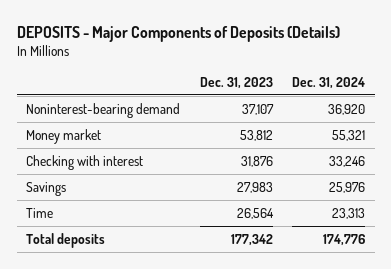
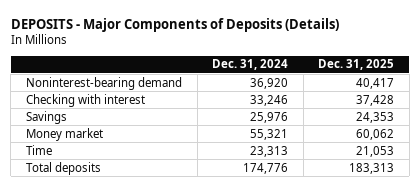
- | Dec. 31, 2023 | Dec. 31, 2024
+ | Dec. 31, 2024 | Dec. 31, 2025
moved down: Money market | 55,321 | 60,062

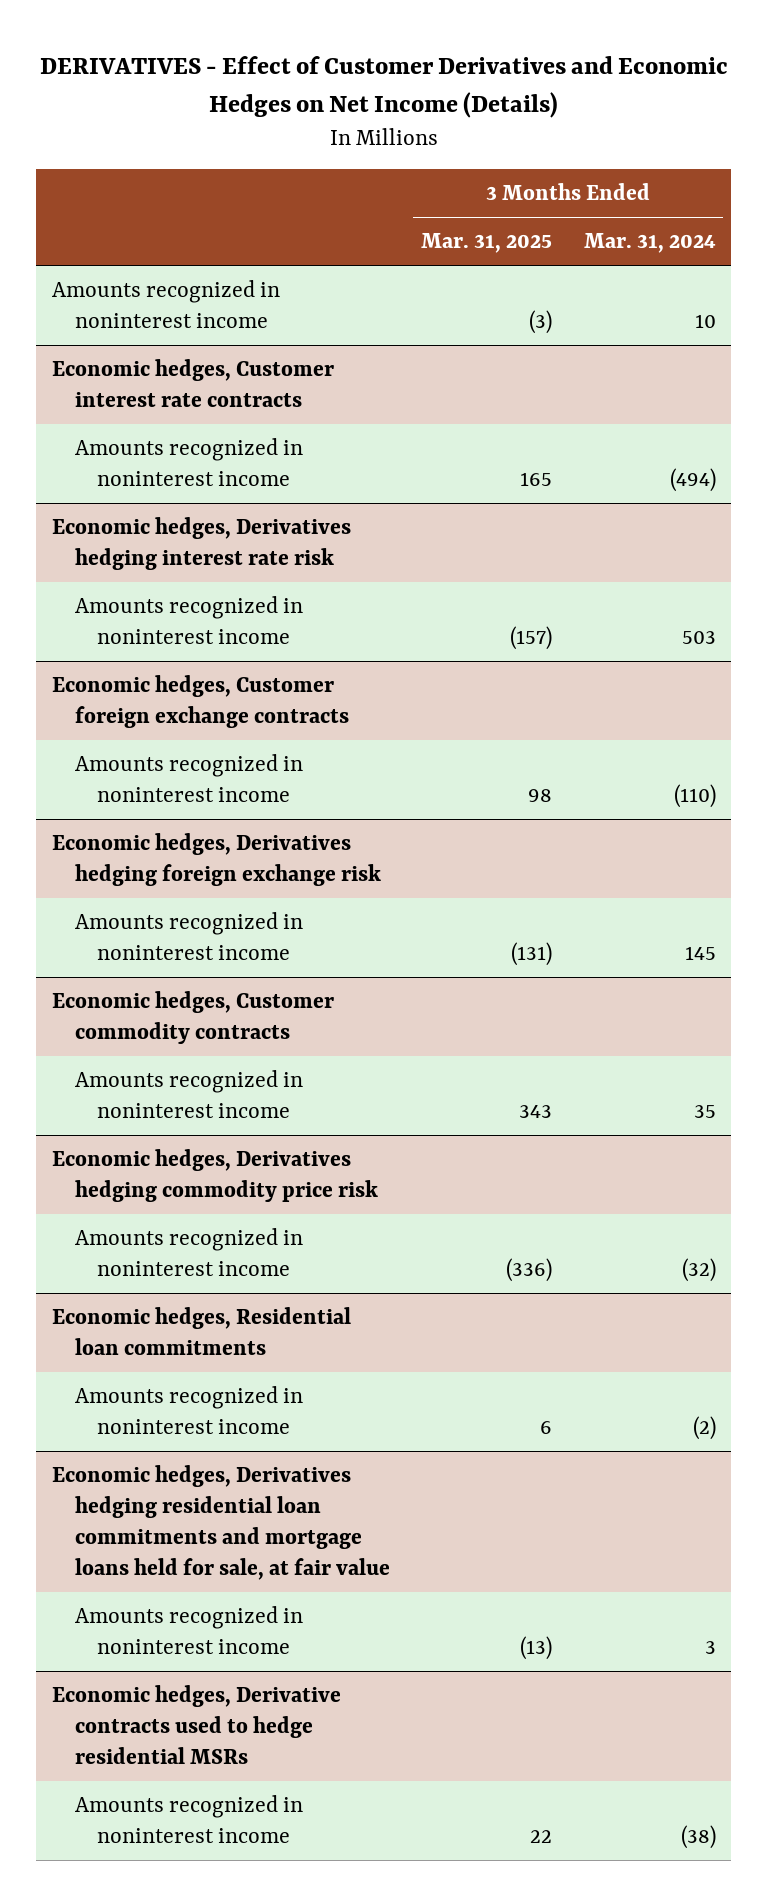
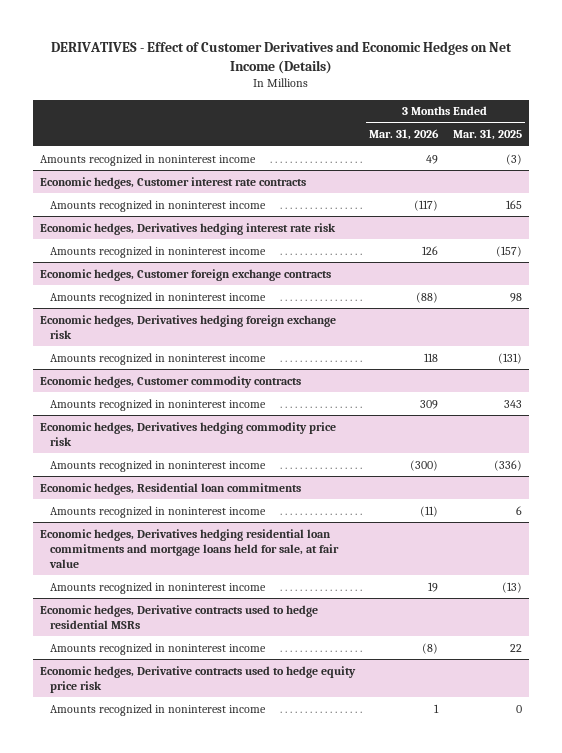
- | 3 Months Ended Mar. 31, 2025 | 3 Months Ended Mar. 31, 2024
+ | 3 Months Ended Mar. 31, 2026 | 3 Months Ended Mar. 31, 2025
+ Economic hedges, Derivative contracts used to hedge equity price risk
+ Amounts recognized in noninterest income | 1 | 0

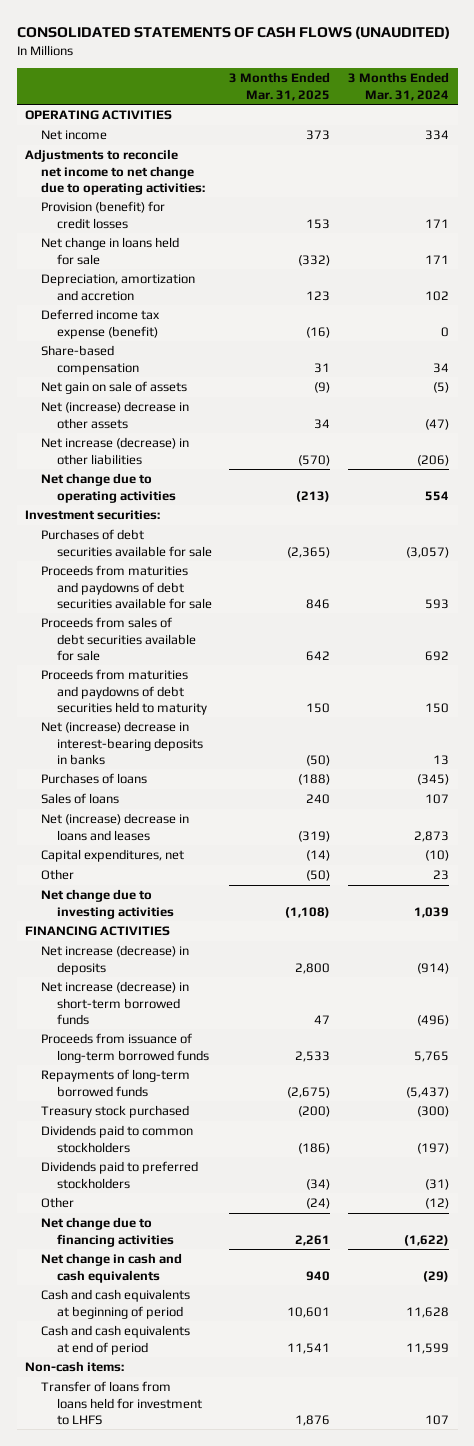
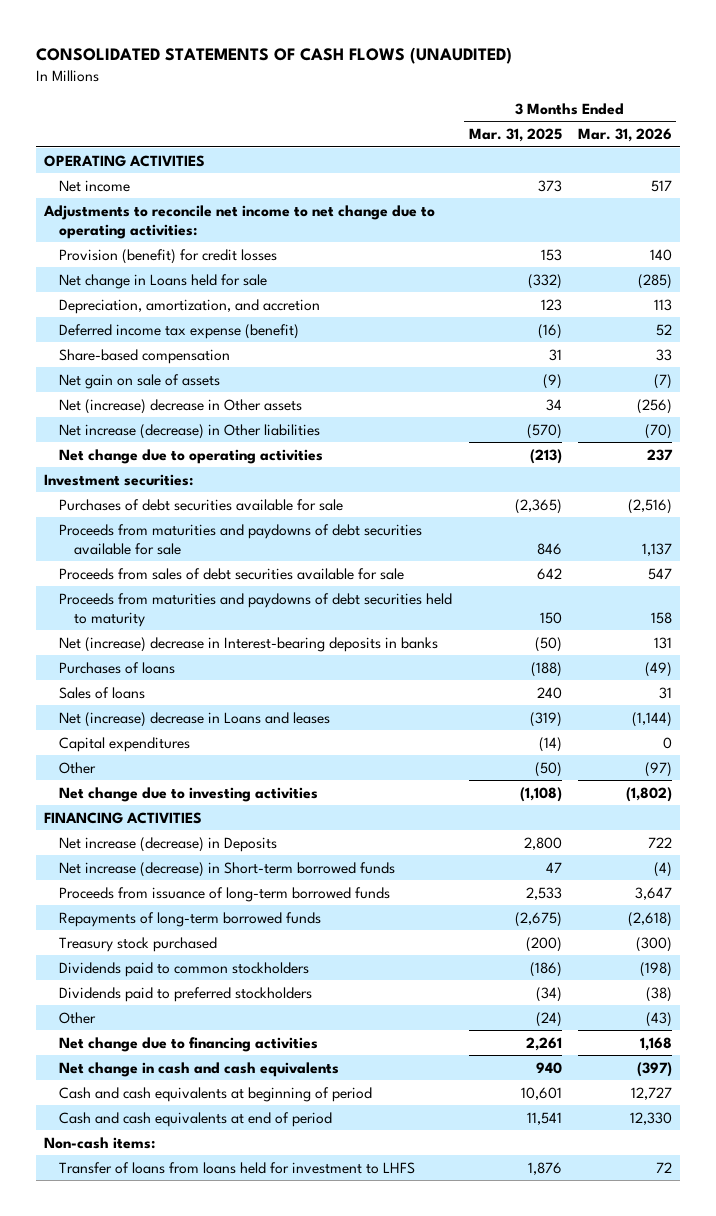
- | 3 Months Ended Mar. 31, 2025 | 3 Months Ended Mar. 31, 2024
+ | 3 Months Ended Mar. 31, 2025 | 3 Months Ended Mar. 31, 2026
- Net change in loans held for sale | (332) | 171
- Depreciation, amortization and accretion | 123 | 102
+ Net change in Loans held for sale | (332) | (285)
+ Depreciation, amortization, and accretion | 123 | 113
- Net (increase) decrease in other assets | 34 | (47)
- Net increase (decrease) in other liabilities | (570) | (206)
+ Net (increase) decrease in Other assets | 34 | (256)
+ Net increase (decrease) in Other liabilities | (570) | (70)
- Net (increase) decrease in interest-bearing deposits in banks | (50) | 13
+ Net (increase) decrease in Interest-bearing deposits in banks | (50) | 131
- Net (increase) decrease in loans and leases | (319) | 2,873
- Capital expenditures, net | (14) | (10)
+ Net (increase) decrease in Loans and leases | (319) | (1,144)
+ Capital expenditures | (14) | 0
- Net increase (decrease) in deposits | 2,800 | (914)
- Net increase (decrease) in short-term borrowed funds | 47 | (496)
+ Net increase (decrease) in Deposits | 2,800 | 722
+ Net increase (decrease) in Short-term borrowed funds | 47 | (4)

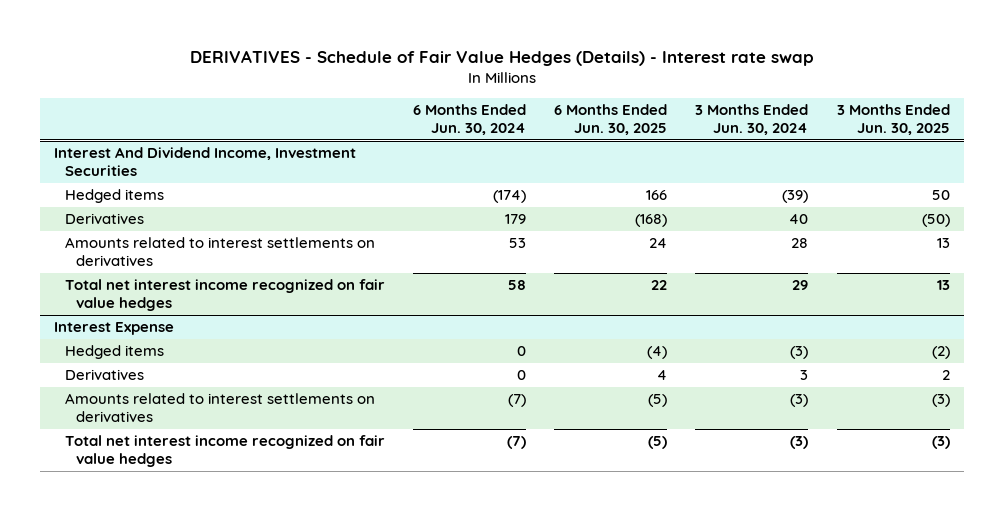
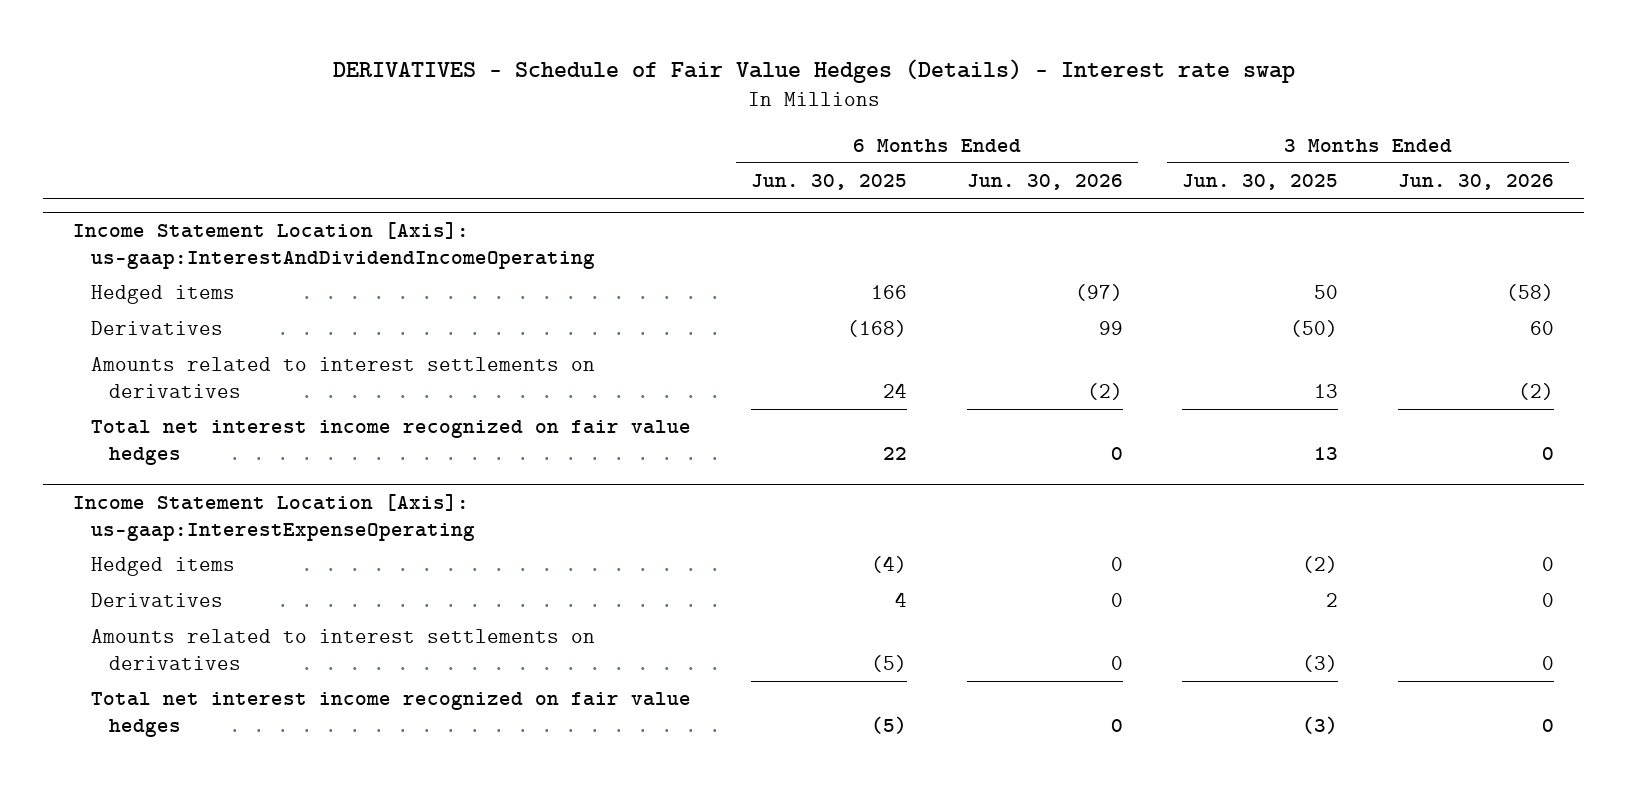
- | 6 Months Ended Jun. 30, 2024 | 6 Months Ended Jun. 30, 2025 | 3 Months Ended Jun. 30, 2024 | 3 Months Ended Jun. 30, 2025
+ | 6 Months Ended Jun. 30, 2025 | 6 Months Ended Jun. 30, 2026 | 3 Months Ended Jun. 30, 2025 | 3 Months Ended Jun. 30, 2026
- Interest And Dividend Income, Investment Securities
+ Income Statement Location [Axis]: us-gaap:InterestAndDividendIncomeOperating
- Interest Expense
+ Income Statement Location [Axis]: us-gaap:InterestExpenseOperating

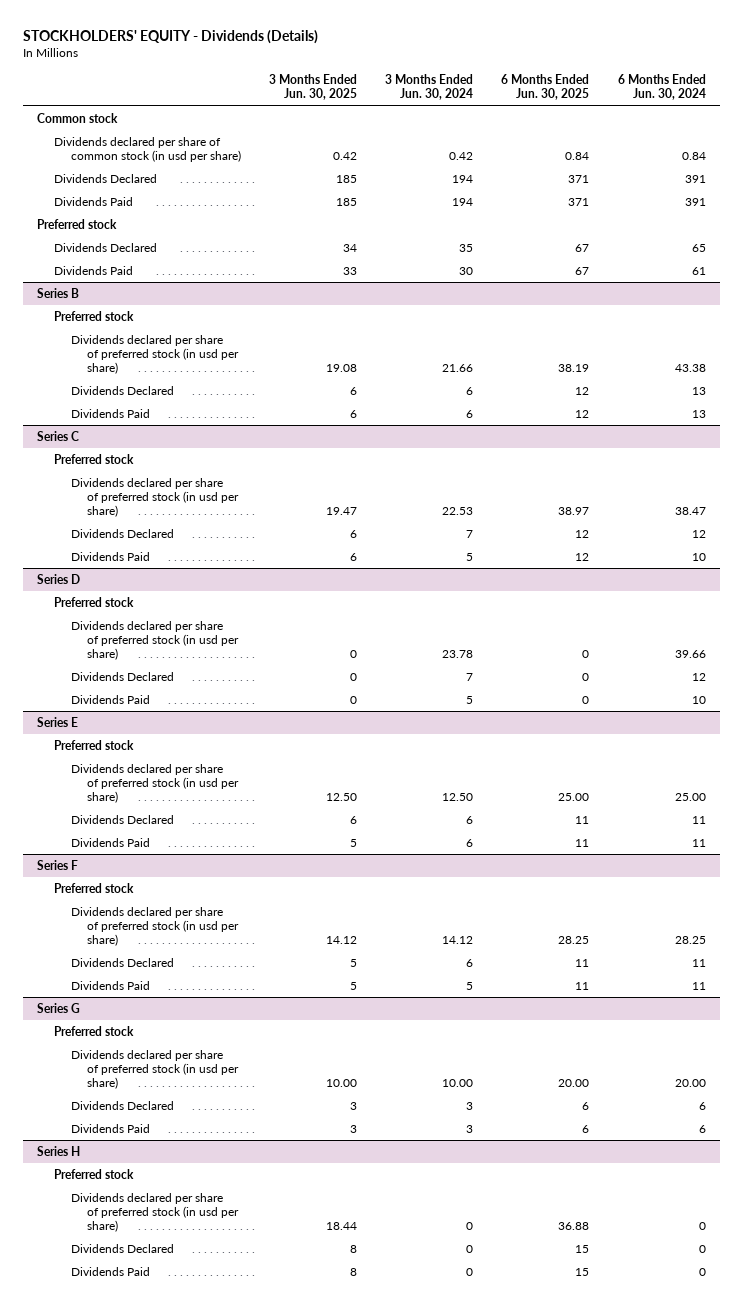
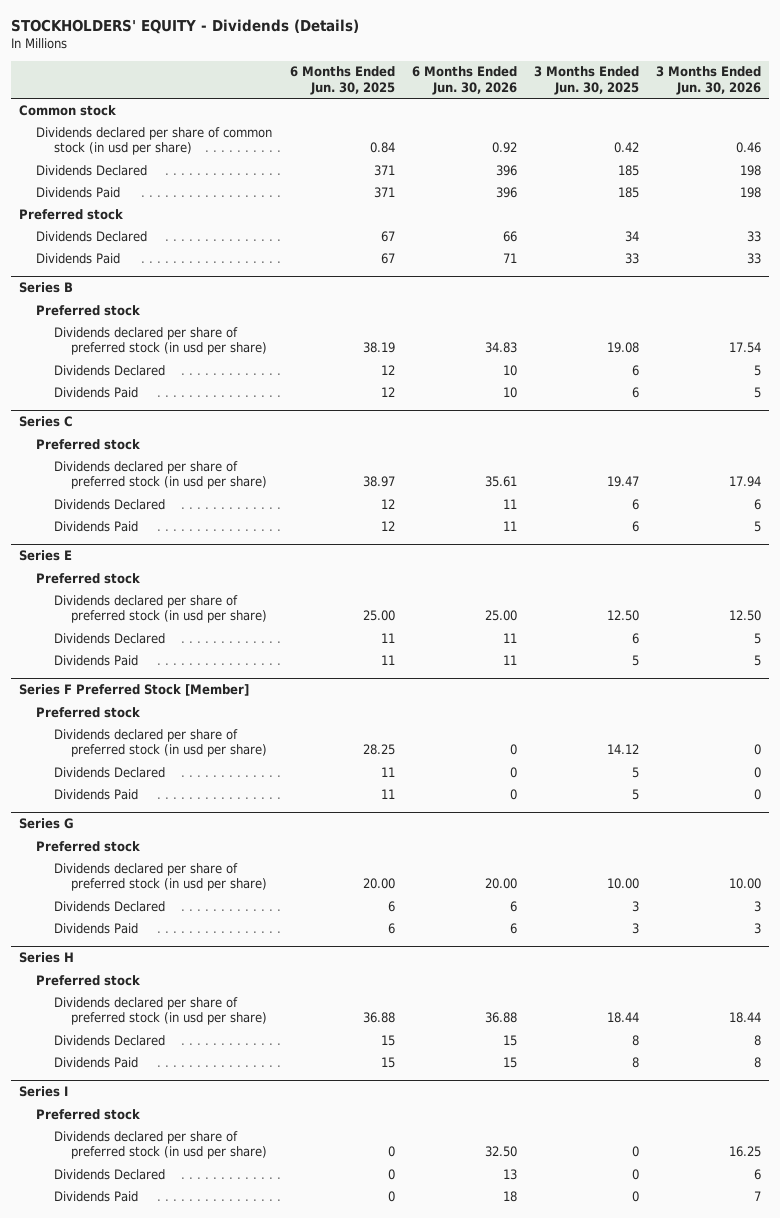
- | 3 Months Ended Jun. 30, 2025 | 3 Months Ended Jun. 30, 2024 | 6 Months Ended Jun. 30, 2025 | 6 Months Ended Jun. 30, 2024
+ | 6 Months Ended Jun. 30, 2025 | 6 Months Ended Jun. 30, 2026 | 3 Months Ended Jun. 30, 2025 | 3 Months Ended Jun. 30, 2026
- Series D
- Preferred stock
- Dividends declared per share of preferred stock (in usd per share) | 0 | 23.78 | 0 | 39.66
- Dividends Declared | 0 | 7 | 0 | 12
- Dividends Paid | 0 | 5 | 0 | 10
- Series F
+ Series F Preferred Stock [Member]
+ Series I
+ Preferred stock
+ Dividends declared per share of preferred stock (in usd per share) | 0 | 32.50 | 0 | 16.25
+ Dividends Declared | 0 | 13 | 0 | 6
+ Dividends Paid | 0 | 18 | 0 | 7

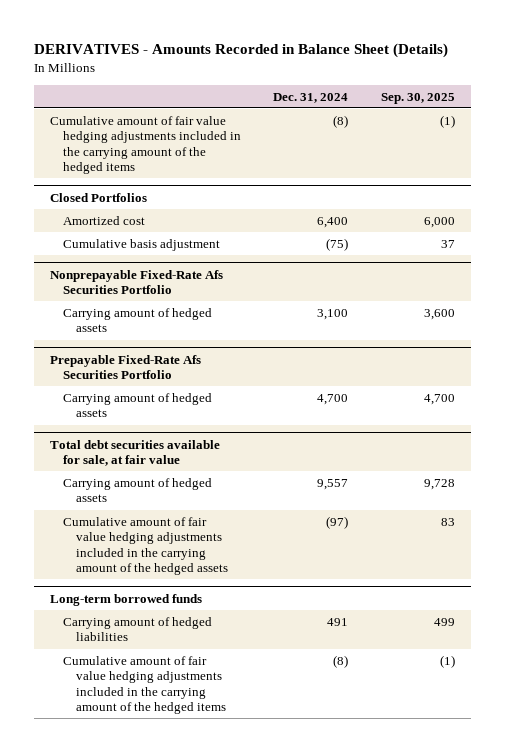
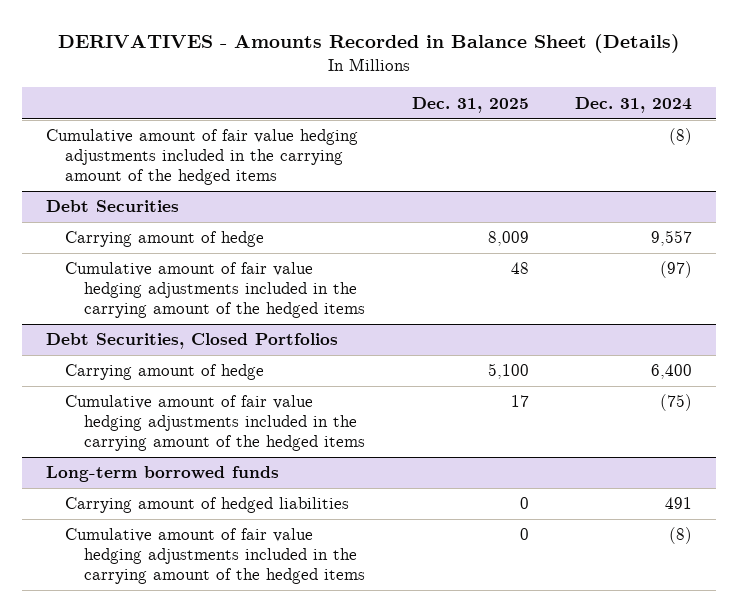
- | Dec. 31, 2024 | Sep. 30, 2025
+ | Dec. 31, 2025 | Dec. 31, 2024
- Closed Portfolios
- Amortized cost | 6,400 | 6,000
- Cumulative basis adjustment | (75) | 37
- Nonprepayable Fixed-Rate Afs Securities Portfolio
- Carrying amount of hedged assets | 3,100 | 3,600
- Prepayable Fixed-Rate Afs Securities Portfolio
- Carrying amount of hedged assets | 4,700 | 4,700
- Total debt securities available for sale, at fair value
- Carrying amount of hedged assets | 9,557 | 9,728
- Cumulative amount of fair value hedging adjustments included in the carrying amount of the hedged assets | (97) | 83
+ Debt Securities
+ Carrying amount of hedge | 8,009 | 9,557
+ Cumulative amount of fair value hedging adjustments included in the carrying amount of the hedged items | 48 | (97)
+ Debt Securities, Closed Portfolios
+ Carrying amount of hedge | 5,100 | 6,400
+ Cumulative amount of fair value hedging adjustments included in the carrying amount of the hedged items | 17 | (75)

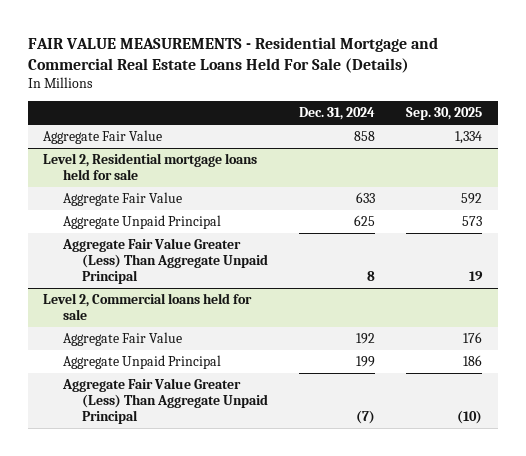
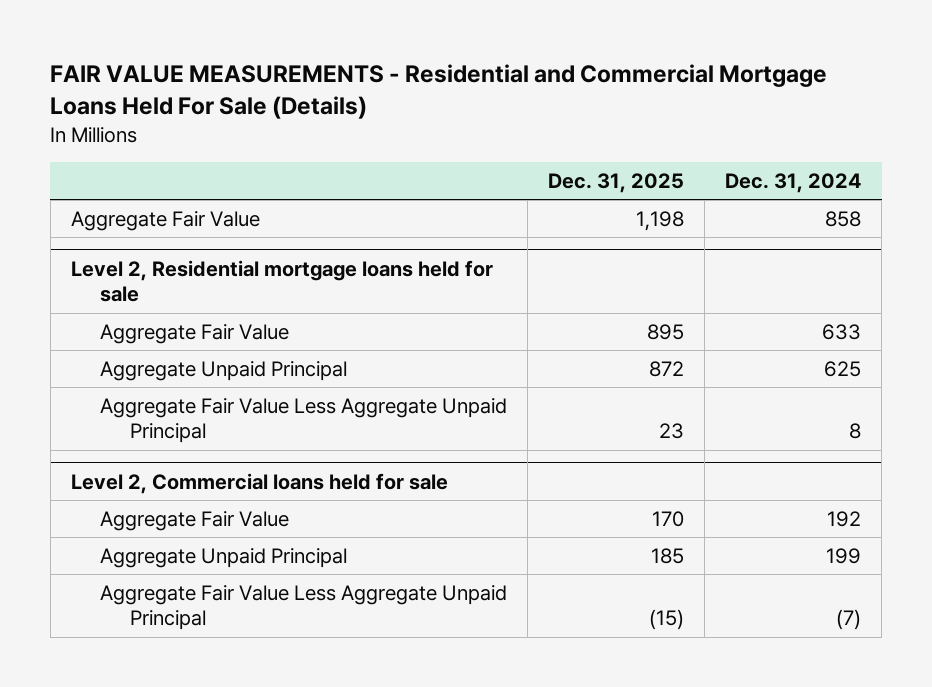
- FAIR VALUE MEASUREMENTS - Residential Mortgage and Commercial Real Estate Loans Held For Sale (Details)
+ FAIR VALUE MEASUREMENTS - Residential and Commercial Mortgage Loans Held For Sale (Details)
- | Dec. 31, 2024 | Sep. 30, 2025
+ | Dec. 31, 2025 | Dec. 31, 2024
@ Level 2, Residential mortgage loans held for sale
- Aggregate Fair Value Greater (Less) Than Aggregate Unpaid Principal | 8 | 19
+ Aggregate Fair Value Less Aggregate Unpaid Principal | 23 | 8
@ Level 2, Commercial loans held for sale
- Aggregate Fair Value Greater (Less) Than Aggregate Unpaid Principal | (7) | (10)
+ Aggregate Fair Value Less Aggregate Unpaid Principal | (15) | (7)

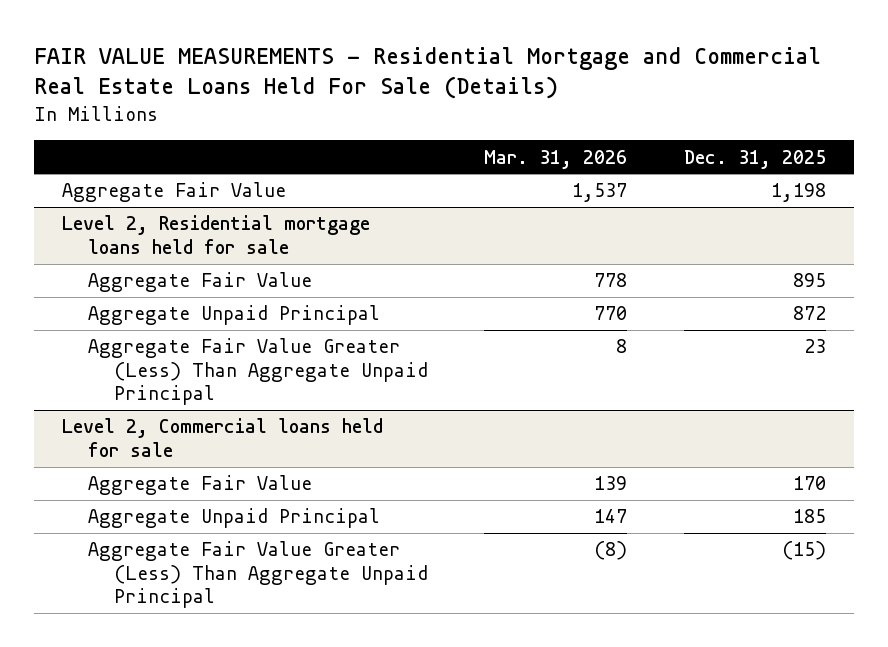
- FAIR VALUE MEASUREMENTS - Residential and Commercial Mortgage Loans Held For Sale (Details)
+ FAIR VALUE MEASUREMENTS - Residential Mortgage and Commercial Real Estate Loans Held For Sale (Details)
- | Dec. 31, 2025 | Dec. 31, 2024
+ | Mar. 31, 2026 | Dec. 31, 2025
@ Level 2, Residential mortgage loans held for sale
- Aggregate Fair Value Less Aggregate Unpaid Principal | 23 | 8
+ Aggregate Fair Value Greater (Less) Than Aggregate Unpaid Principal | 8 | 23
@ Level 2, Commercial loans held for sale
- Aggregate Fair Value Less Aggregate Unpaid Principal | (15) | (7)
+ Aggregate Fair Value Greater (Less) Than Aggregate Unpaid Principal | (8) | (15)

